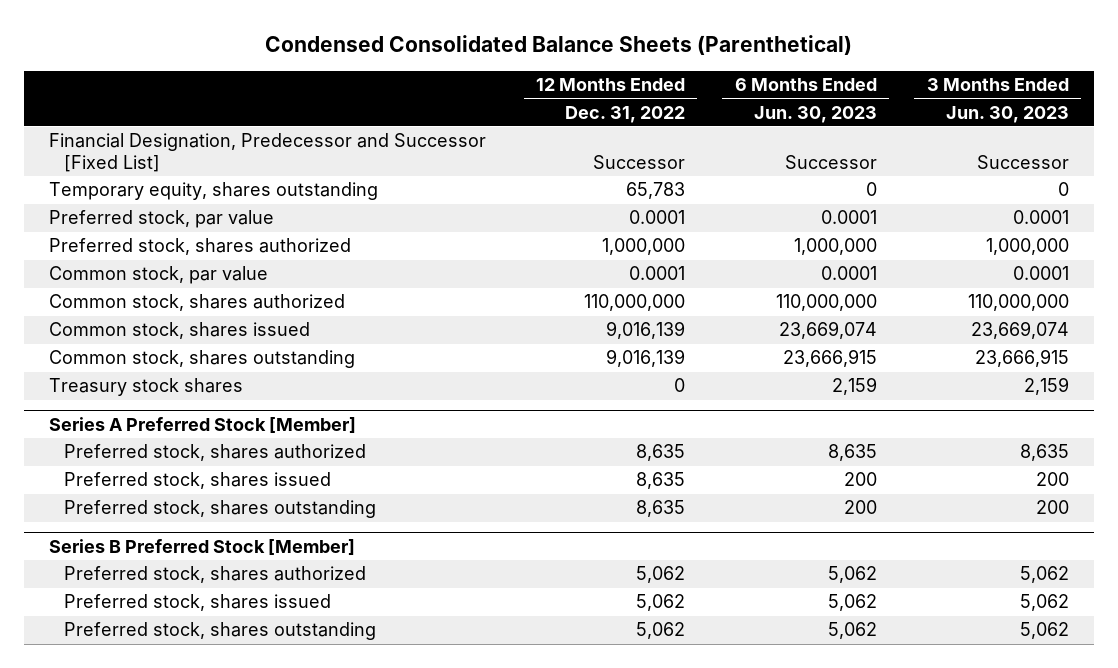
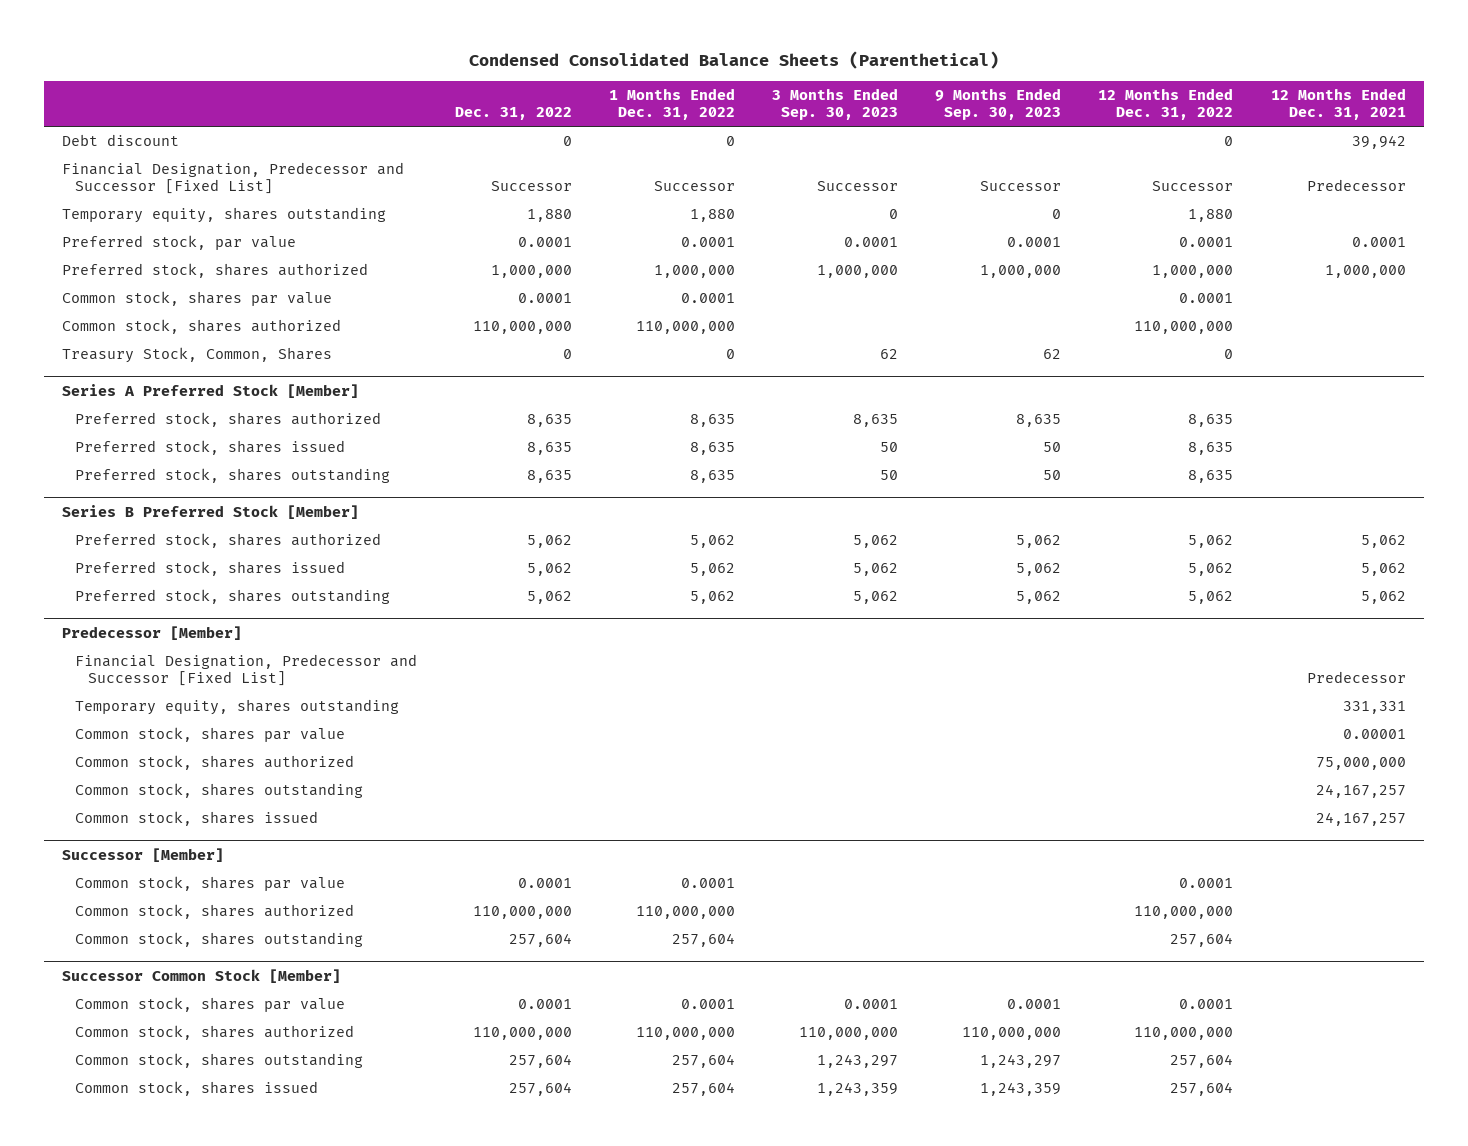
- | 12 Months Ended Dec. 31, 2022 | 6 Months Ended Jun. 30, 2023 | 3 Months Ended Jun. 30, 2023
+ | Dec. 31, 2022 | 1 Months Ended Dec. 31, 2022 | 3 Months Ended Sep. 30, 2023 | 9 Months Ended Sep. 30, 2023 | 12 Months Ended Dec. 31, 2022 | 12 Months Ended Dec. 31, 2021
+ Debt discount | 0 | 0 | | | 0 | 39,942
- Temporary equity, shares outstanding | 65,783 | 0 | 0
+ Temporary equity, shares outstanding | 1,880 | 1,880 | 0 | 0 | 1,880 |
- Common stock, par value | 0.0001 | 0.0001 | 0.0001
+ Common stock, shares par value | 0.0001 | 0.0001 | | | 0.0001 |
- Common stock, shares issued | 9,016,139 | 23,669,074 | 23,669,074
- Common stock, shares outstanding | 9,016,139 | 23,666,915 | 23,666,915
- Treasury stock shares | 0 | 2,159 | 2,159
+ Treasury Stock, Common, Shares | 0 | 0 | 62 | 62 | 0 |
+ Predecessor [Member]
+ Financial Designation, Predecessor and Successor [Fixed List] | | | | | | Predecessor
+ Temporary equity, shares outstanding | | | | | | 331,331
+ Common stock, shares par value | | | | | | 0.00001
+ Common stock, shares authorized | | | | | | 75,000,000
+ Common stock, shares outstanding | | | | | | 24,167,257
+ Common stock, shares issued | | | | | | 24,167,257
+ Successor [Member]
+ Common stock, shares par value | 0.0001 | 0.0001 | | | 0.0001 |
+ Common stock, shares authorized | 110,000,000 | 110,000,000 | | | 110,000,000 |
+ Common stock, shares outstanding | 257,604 | 257,604 | | | 257,604 |
+ Successor Common Stock [Member]
+ Common stock, shares par value | 0.0001 | 0.0001 | 0.0001 | 0.0001 | 0.0001 |
+ Common stock, shares authorized | 110,000,000 | 110,000,000 | 110,000,000 | 110,000,000 | 110,000,000 |
+ Common stock, shares outstanding | 257,604 | 257,604 | 1,243,297 | 1,243,297 | 257,604 |
+ Common stock, shares issued | 257,604 | 257,604 | 1,243,359 | 1,243,359 | 257,604 |

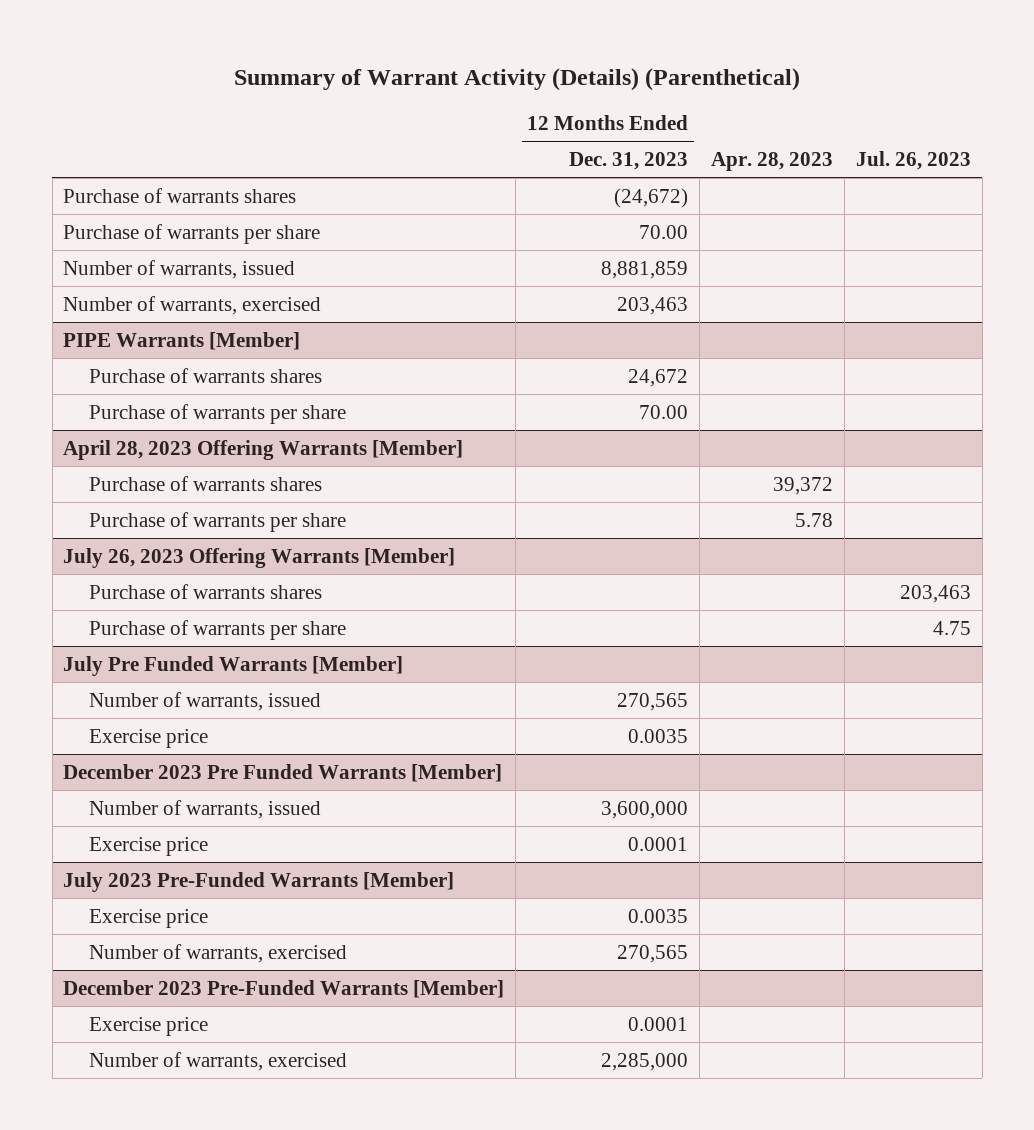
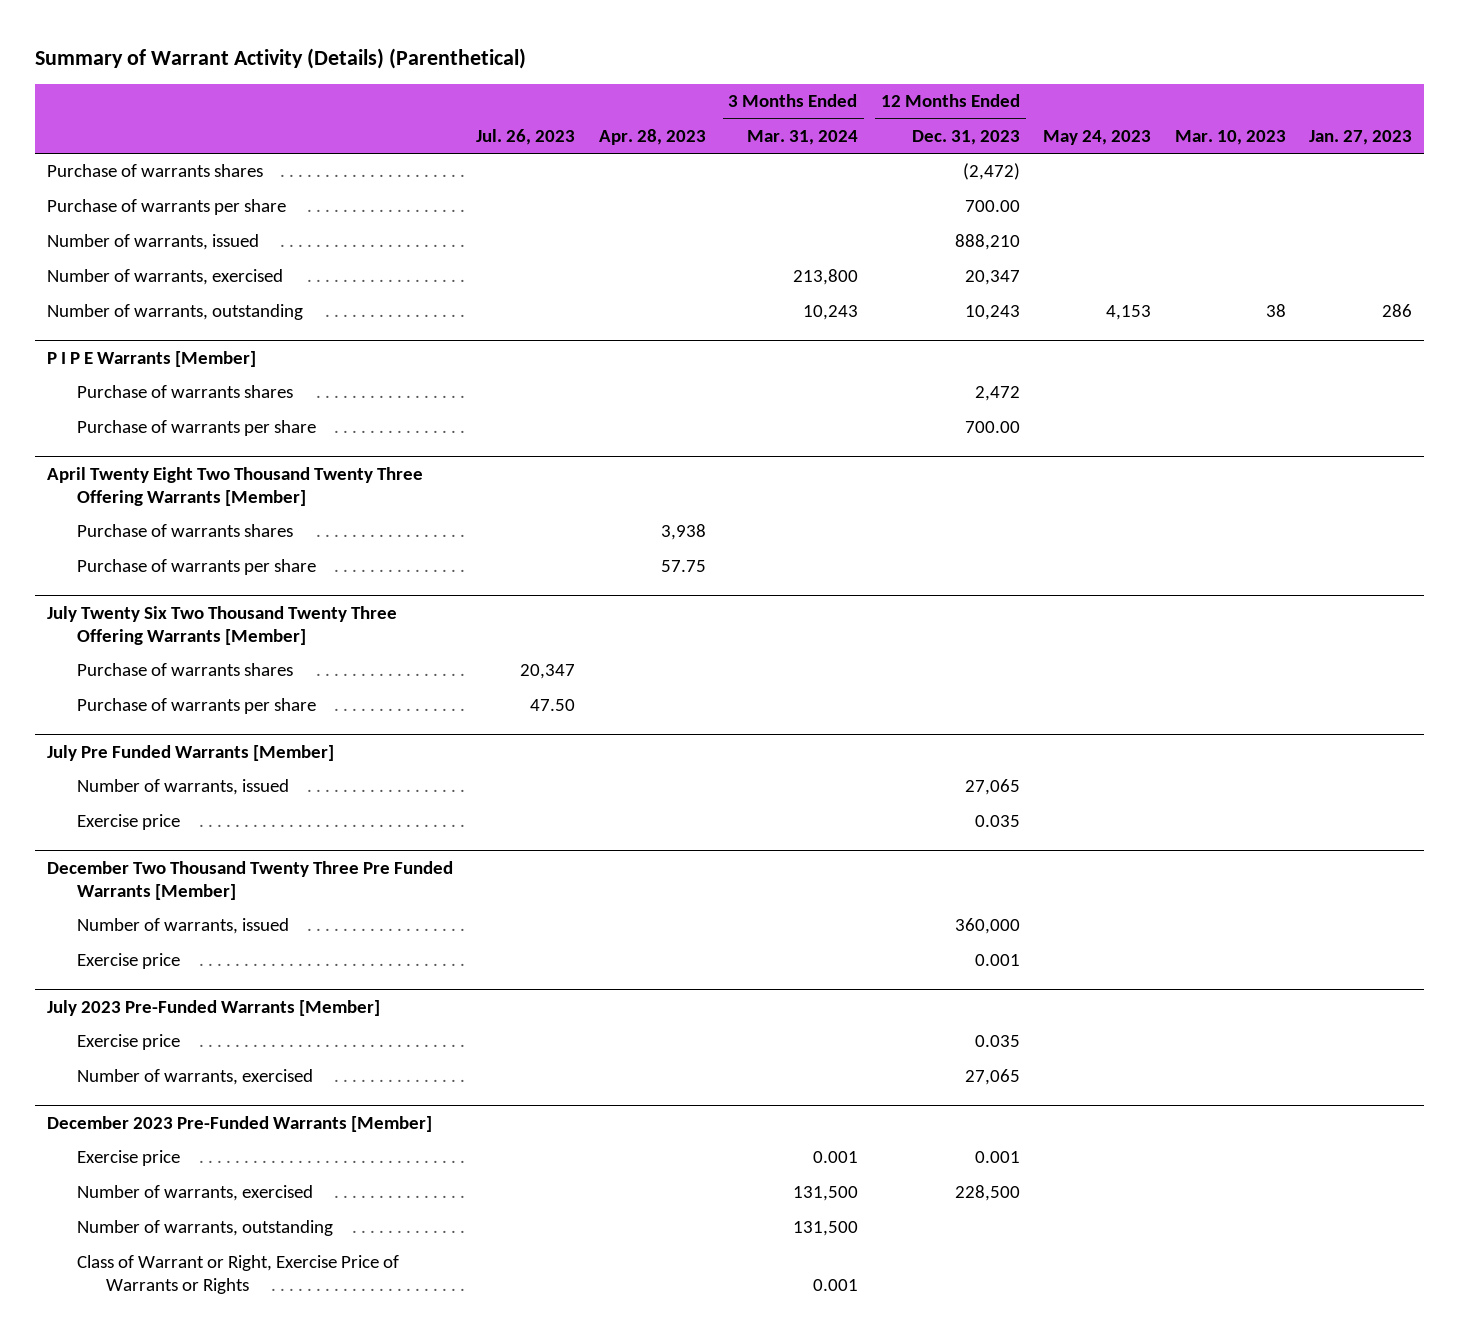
- | 12 Months Ended Dec. 31, 2023 | Apr. 28, 2023 | Jul. 26, 2023
+ | Jul. 26, 2023 | Apr. 28, 2023 | 3 Months Ended Mar. 31, 2024 | 12 Months Ended Dec. 31, 2023 | May 24, 2023 | Mar. 10, 2023 | Jan. 27, 2023
- Purchase of warrants shares | (24,672) | |
- Purchase of warrants per share | 70.00 | |
- Number of warrants, issued | 8,881,859 | |
- Number of warrants, exercised | 203,463 | |
- PIPE Warrants [Member]
- Purchase of warrants shares | 24,672 | |
- Purchase of warrants per share | 70.00 | |
- April 28, 2023 Offering Warrants [Member]
- Purchase of warrants shares | | 39,372 |
- Purchase of warrants per share | | 5.78 |
- July 26, 2023 Offering Warrants [Member]
- Purchase of warrants shares | | | 203,463
- Purchase of warrants per share | | | 4.75
+ Purchase of warrants shares | | | | (2,472) | | |
+ Purchase of warrants per share | | | | 700.00 | | |
+ Number of warrants, issued | | | | 888,210 | | |
+ Number of warrants, exercised | | | 213,800 | 20,347 | | |
+ Number of warrants, outstanding | | | 10,243 | 10,243 | 4,153 | 38 | 286
+ P I P E Warrants [Member]
+ Purchase of warrants shares | | | | 2,472 | | |
+ Purchase of warrants per share | | | | 700.00 | | |
+ April Twenty Eight Two Thousand Twenty Three Offering Warrants [Member]
+ Purchase of warrants shares | | 3,938 | | | | |
+ Purchase of warrants per share | | 57.75 | | | | |
+ July Twenty Six Two Thousand Twenty Three Offering Warrants [Member]
+ Purchase of warrants shares | 20,347 | | | | | |
+ Purchase of warrants per share | 47.50 | | | | | |
@ July Pre Funded Warrants [Member]
- Number of warrants, issued | 270,565 | |
- Exercise price | 0.0035 | |
- December 2023 Pre Funded Warrants [Member]
- Number of warrants, issued | 3,600,000 | |
- Exercise price | 0.0001 | |
@ July Pre Funded Warrants [Member]
+ Number of warrants, issued | | | | 27,065 | | |
+ Exercise price | | | | 0.035 | | |
+ December Two Thousand Twenty Three Pre Funded Warrants [Member]
+ Number of warrants, issued | | | | 360,000 | | |
+ Exercise price | | | | 0.001 | | |
@ July 2023 Pre-Funded Warrants [Member]
- Exercise price | 0.0035 | |
- Number of warrants, exercised | 270,565 | |
+ Exercise price | | | | 0.035 | | |
+ Number of warrants, exercised | | | | 27,065 | | |
@ December 2023 Pre-Funded Warrants [Member]
- Exercise price | 0.0001 | |
- Number of warrants, exercised | 2,285,000 | |
+ Exercise price | | | 0.001 | 0.001 | | |
+ Number of warrants, exercised | | | 131,500 | 228,500 | | |
+ Number of warrants, outstanding | | | 131,500 | | | |
+ Class of Warrant or Right, Exercise Price of Warrants or Rights | | | 0.001 | | | |

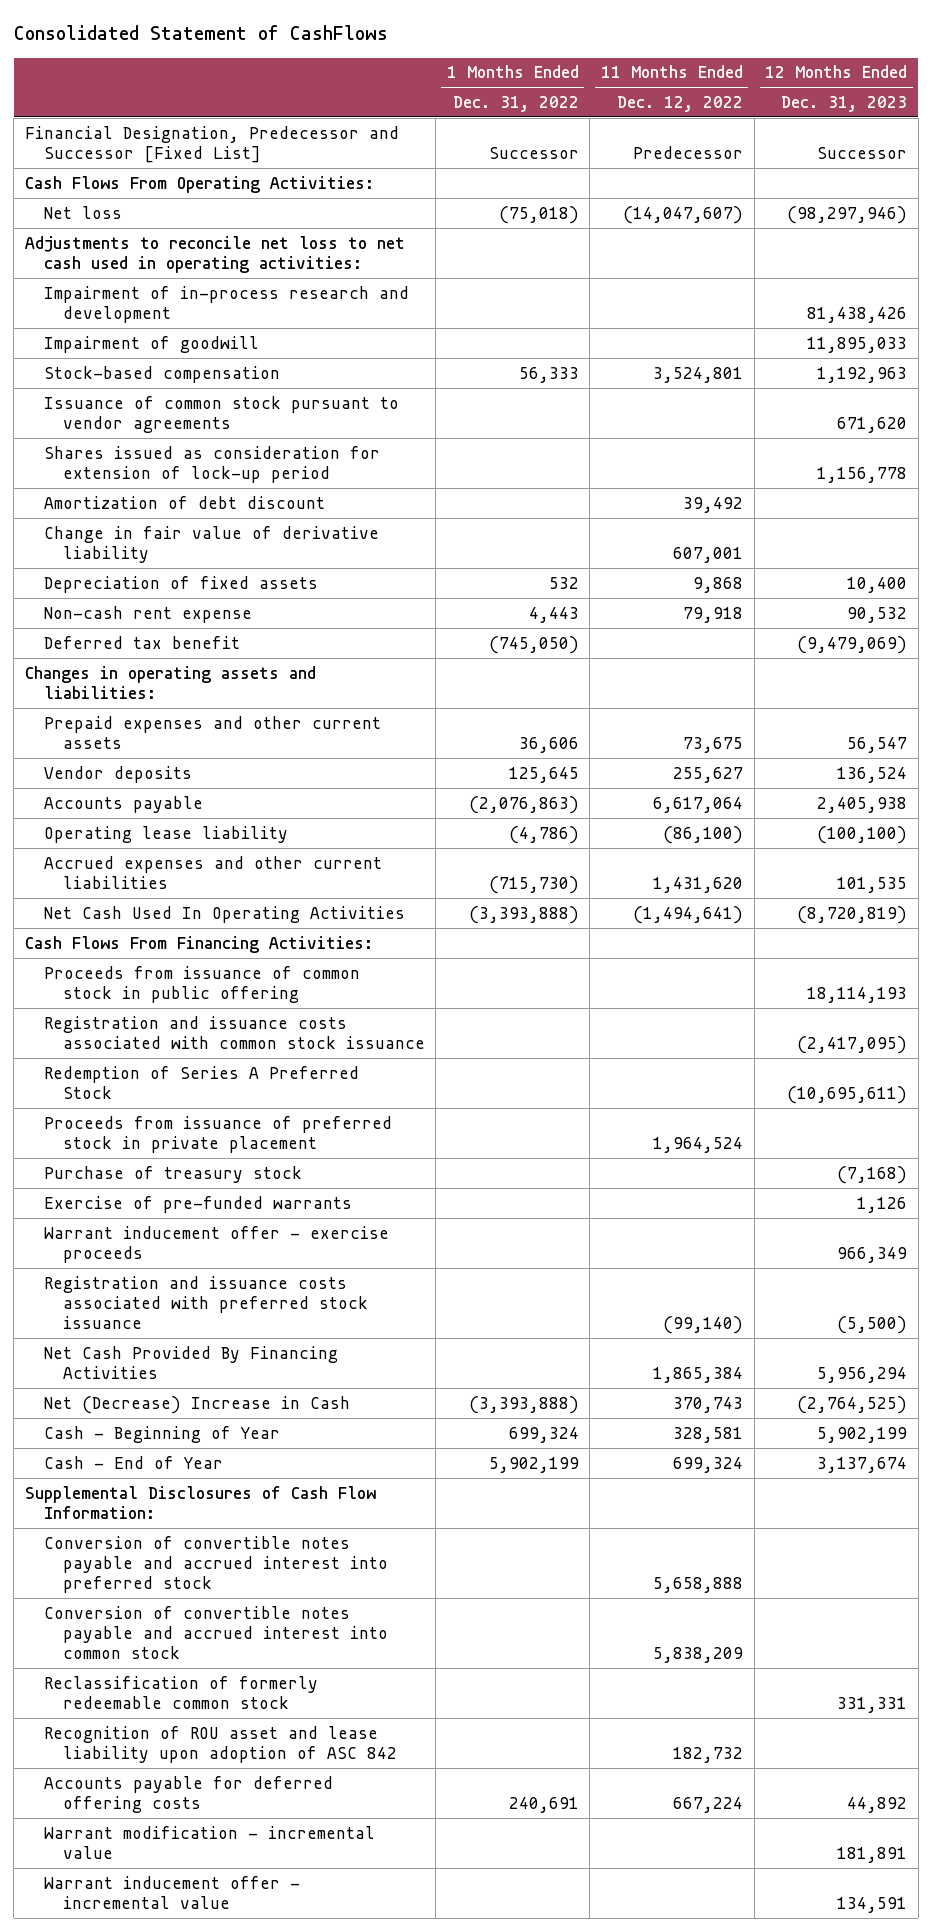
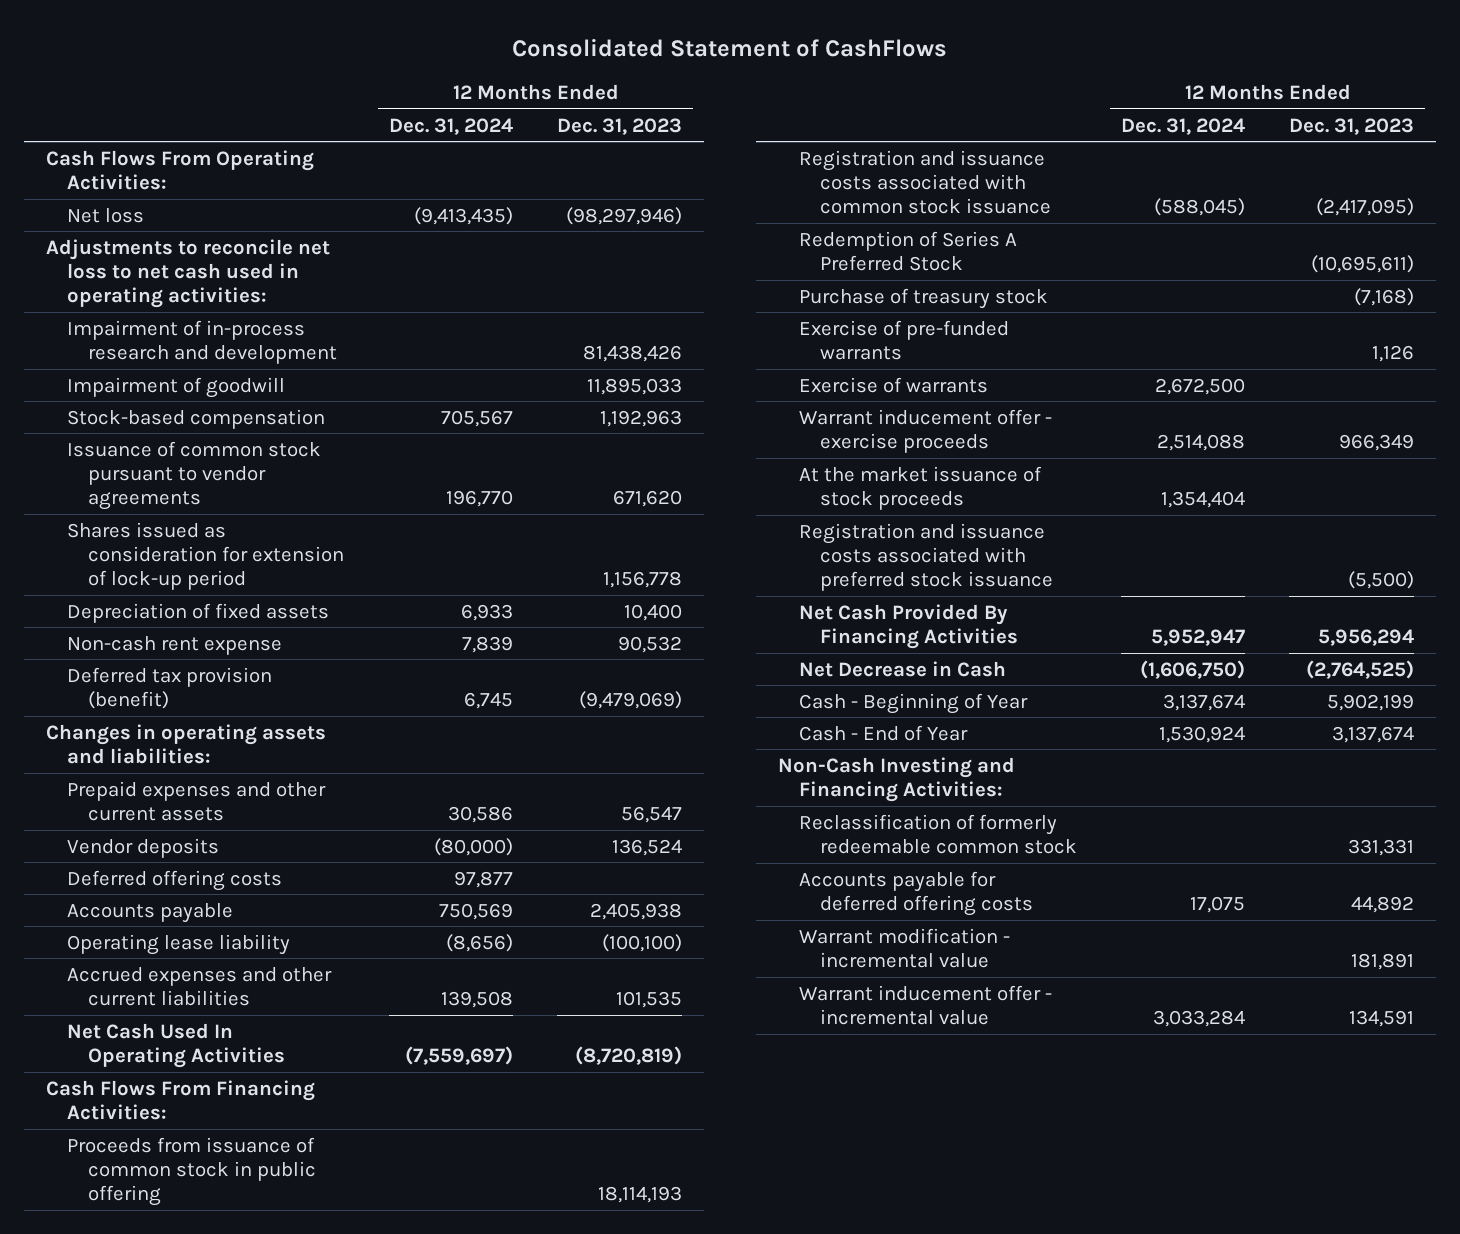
- | 1 Months Ended Dec. 31, 2022 | 11 Months Ended Dec. 12, 2022 | 12 Months Ended Dec. 31, 2023
+ | 12 Months Ended Dec. 31, 2024 | 12 Months Ended Dec. 31, 2023
- Financial Designation, Predecessor and Successor [Fixed List] | Successor | Predecessor | Successor
- Amortization of debt discount | | 39,492 |
- Change in fair value of derivative liability | | 607,001 |
- Deferred tax benefit | (745,050) | | (9,479,069)
+ Deferred tax provision (benefit) | 6,745 | (9,479,069)
+ Deferred offering costs | 97,877 |
- Proceeds from issuance of preferred stock in private placement | | 1,964,524 |
+ Exercise of warrants | 2,672,500 |
+ At the market issuance of stock proceeds | 1,354,404 |
- Net (Decrease) Increase in Cash | (3,393,888) | 370,743 | (2,764,525)
+ Net Decrease in Cash | (1,606,750) | (2,764,525)
- Supplemental Disclosures of Cash Flow Information:
- Conversion of convertible notes payable and accrued interest into preferred stock | | 5,658,888 |
- Conversion of convertible notes payable and accrued interest into common stock | | 5,838,209 |
+ Non-Cash Investing and Financing Activities:
- Recognition of ROU asset and lease liability upon adoption of ASC 842 | | 182,732 |

